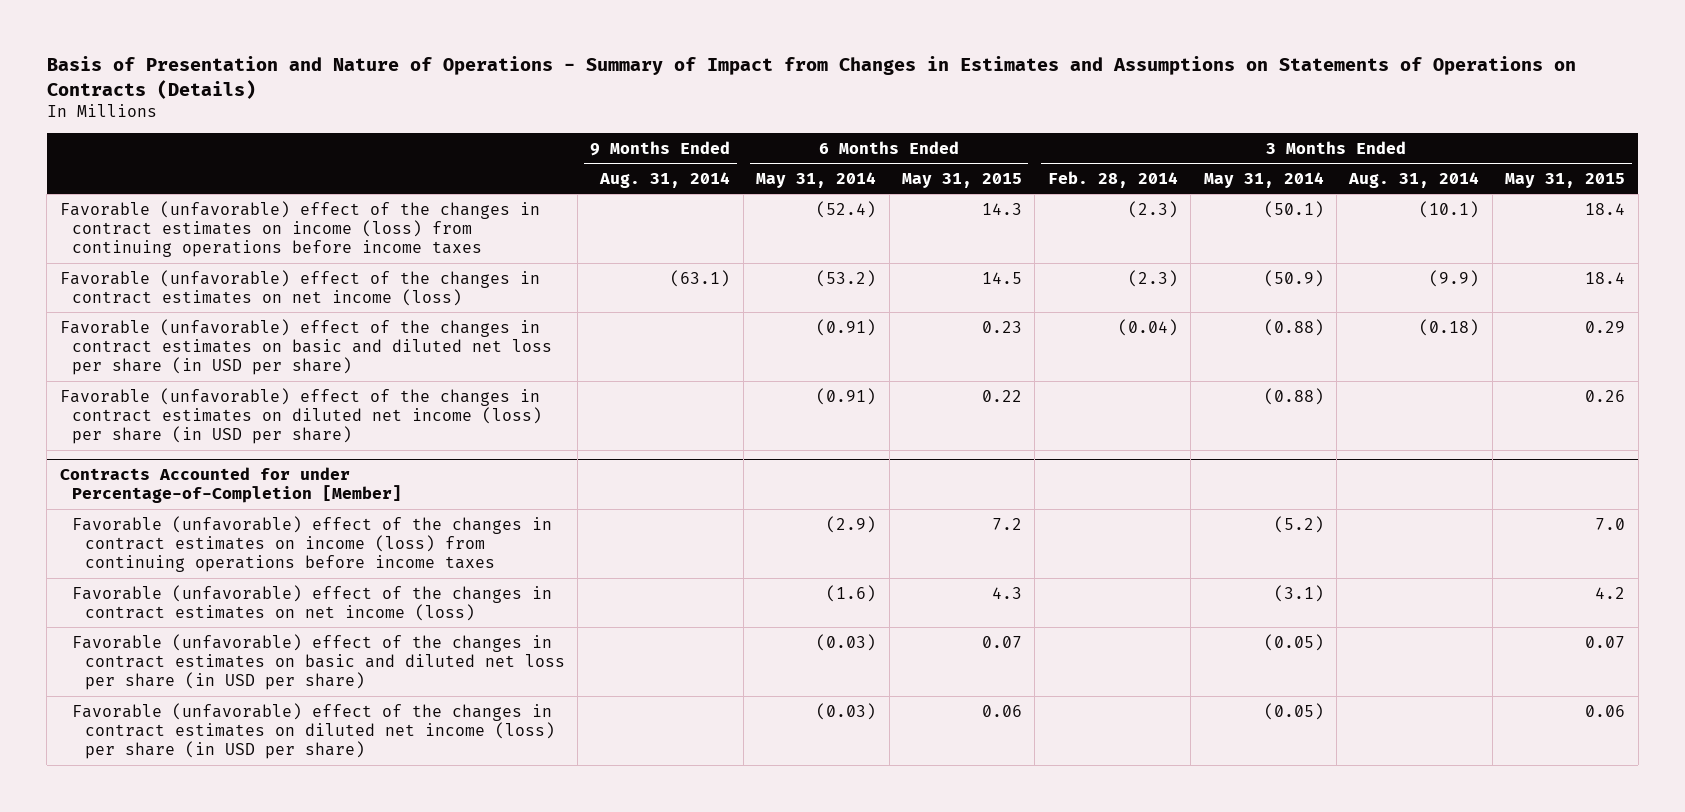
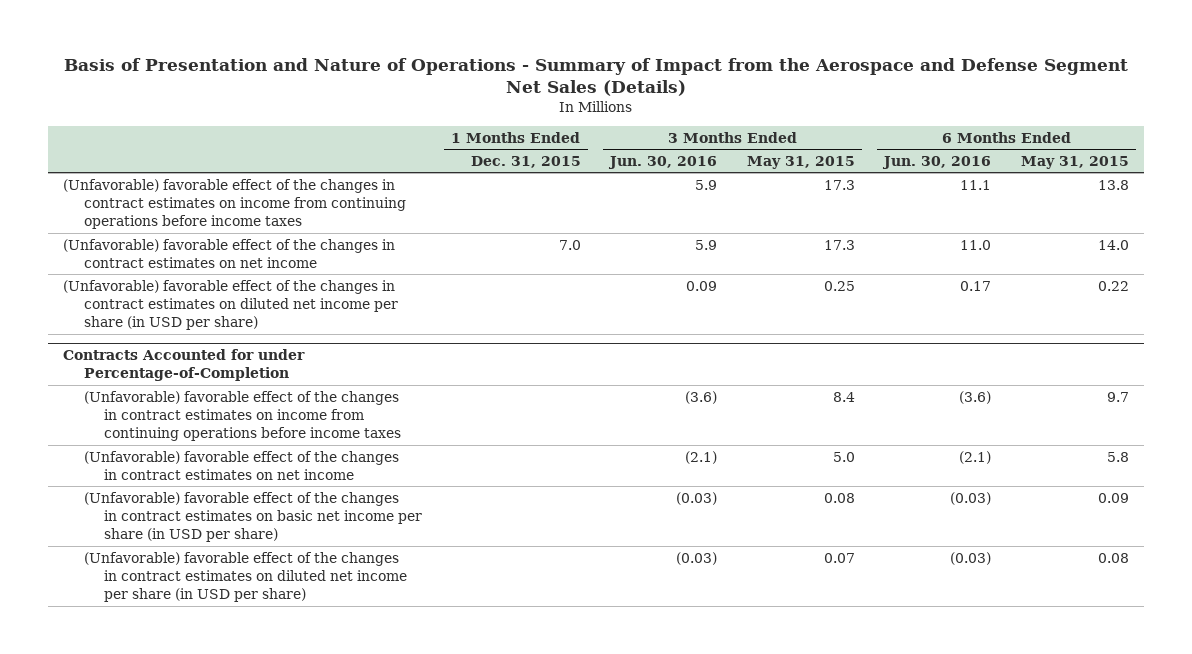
- Basis of Presentation and Nature of Operations - Summary of Impact from Changes in Estimates and Assumptions on Statements of Operations on Contracts (Details)
+ Basis of Presentation and Nature of Operations - Summary of Impact from the Aerospace and Defense Segment Net Sales (Details)
- | 9 Months Ended Aug. 31, 2014 | 6 Months Ended May 31, 2014 | 6 Months Ended May 31, 2015 | 3 Months Ended Feb. 28, 2014 | 3 Months Ended May 31, 2014 | 3 Months Ended Aug. 31, 2014 | 3 Months Ended May 31, 2015
+ | 1 Months Ended Dec. 31, 2015 | 3 Months Ended Jun. 30, 2016 | 3 Months Ended May 31, 2015 | 6 Months Ended Jun. 30, 2016 | 6 Months Ended May 31, 2015
- Favorable (unfavorable) effect of the changes in contract estimates on income (loss) from continuing operations before income taxes | | (52.4) | 14.3 | (2.3) | (50.1) | (10.1) | 18.4
- Favorable (unfavorable) effect of the changes in contract estimates on net income (loss) | (63.1) | (53.2) | 14.5 | (2.3) | (50.9) | (9.9) | 18.4
- Favorable (unfavorable) effect of the changes in contract estimates on basic and diluted net loss per share (in USD per share) | | (0.91) | 0.23 | (0.04) | (0.88) | (0.18) | 0.29
- Favorable (unfavorable) effect of the changes in contract estimates on diluted net income (loss) per share (in USD per share) | | (0.91) | 0.22 | | (0.88) | | 0.26
- Contracts Accounted for under Percentage-of-Completion [Member]
- Favorable (unfavorable) effect of the changes in contract estimates on income (loss) from continuing operations before income taxes | | (2.9) | 7.2 | | (5.2) | | 7.0
- Favorable (unfavorable) effect of the changes in contract estimates on net income (loss) | | (1.6) | 4.3 | | (3.1) | | 4.2
- Favorable (unfavorable) effect of the changes in contract estimates on basic and diluted net loss per share (in USD per share) | | (0.03) | 0.07 | | (0.05) | | 0.07
- Favorable (unfavorable) effect of the changes in contract estimates on diluted net income (loss) per share (in USD per share) | | (0.03) | 0.06 | | (0.05) | | 0.06
+ (Unfavorable) favorable effect of the changes in contract estimates on income from continuing operations before income taxes | | 5.9 | 17.3 | 11.1 | 13.8
+ (Unfavorable) favorable effect of the changes in contract estimates on net income | 7.0 | 5.9 | 17.3 | 11.0 | 14.0
+ (Unfavorable) favorable effect of the changes in contract estimates on diluted net income per share (in USD per share) | | 0.09 | 0.25 | 0.17 | 0.22
+ Contracts Accounted for under Percentage-of-Completion
+ (Unfavorable) favorable effect of the changes in contract estimates on income from continuing operations before income taxes | | (3.6) | 8.4 | (3.6) | 9.7
+ (Unfavorable) favorable effect of the changes in contract estimates on net income | | (2.1) | 5.0 | (2.1) | 5.8
+ (Unfavorable) favorable effect of the changes in contract estimates on basic net income per share (in USD per share) | | (0.03) | 0.08 | (0.03) | 0.09
+ (Unfavorable) favorable effect of the changes in contract estimates on diluted net income per share (in USD per share) | | (0.03) | 0.07 | (0.03) | 0.08

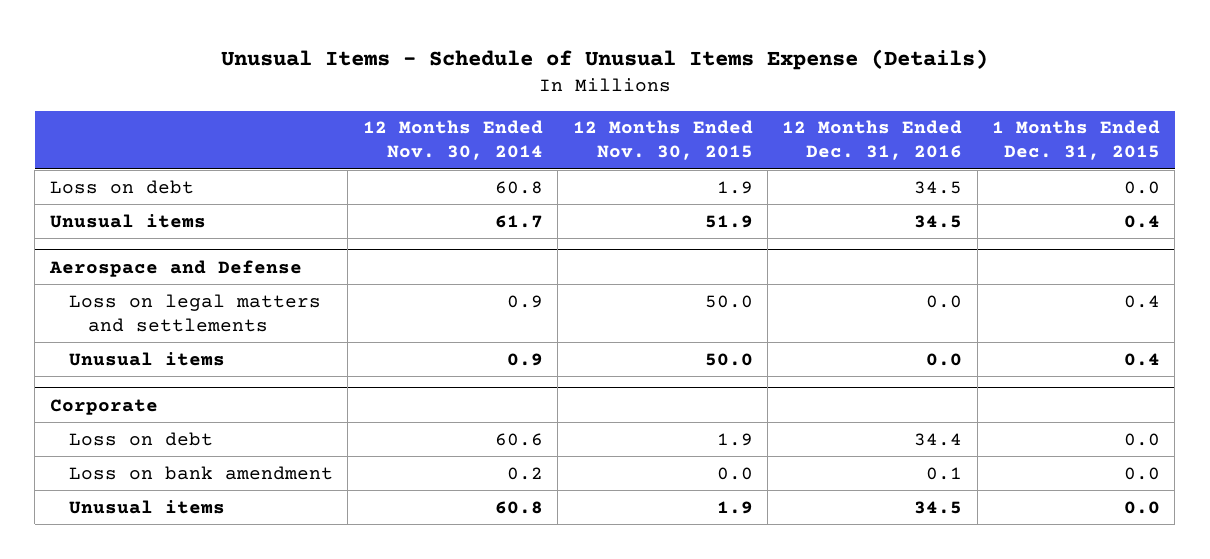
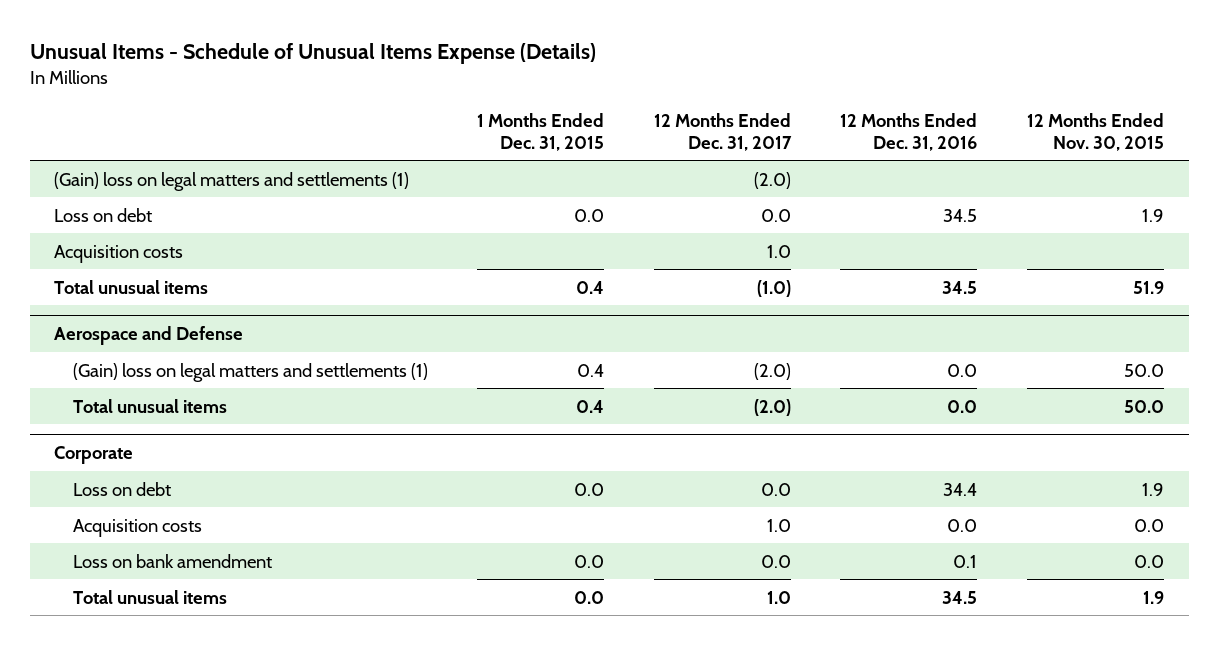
- | 12 Months Ended Nov. 30, 2014 | 12 Months Ended Nov. 30, 2015 | 12 Months Ended Dec. 31, 2016 | 1 Months Ended Dec. 31, 2015
+ | 1 Months Ended Dec. 31, 2015 | 12 Months Ended Dec. 31, 2017 | 12 Months Ended Dec. 31, 2016 | 12 Months Ended Nov. 30, 2015
+ (Gain) loss on legal matters and settlements (1) | | (2.0) | |
- Unusual items | 61.7 | 51.9 | 34.5 | 0.4
+ Acquisition costs | | 1.0 | |
+ Total unusual items | 0.4 | (1.0) | 34.5 | 51.9
@ Aerospace and Defense
- Loss on legal matters and settlements | 0.9 | 50.0 | 0.0 | 0.4
- Unusual items | 0.9 | 50.0 | 0.0 | 0.4
+ (Gain) loss on legal matters and settlements (1) | 0.4 | (2.0) | 0.0 | 50.0
+ Total unusual items | 0.4 | (2.0) | 0.0 | 50.0
@ Corporate
+ Acquisition costs | | 1.0 | 0.0 | 0.0
- Unusual items | 60.8 | 1.9 | 34.5 | 0.0
+ Total unusual items | 0.0 | 1.0 | 34.5 | 1.9

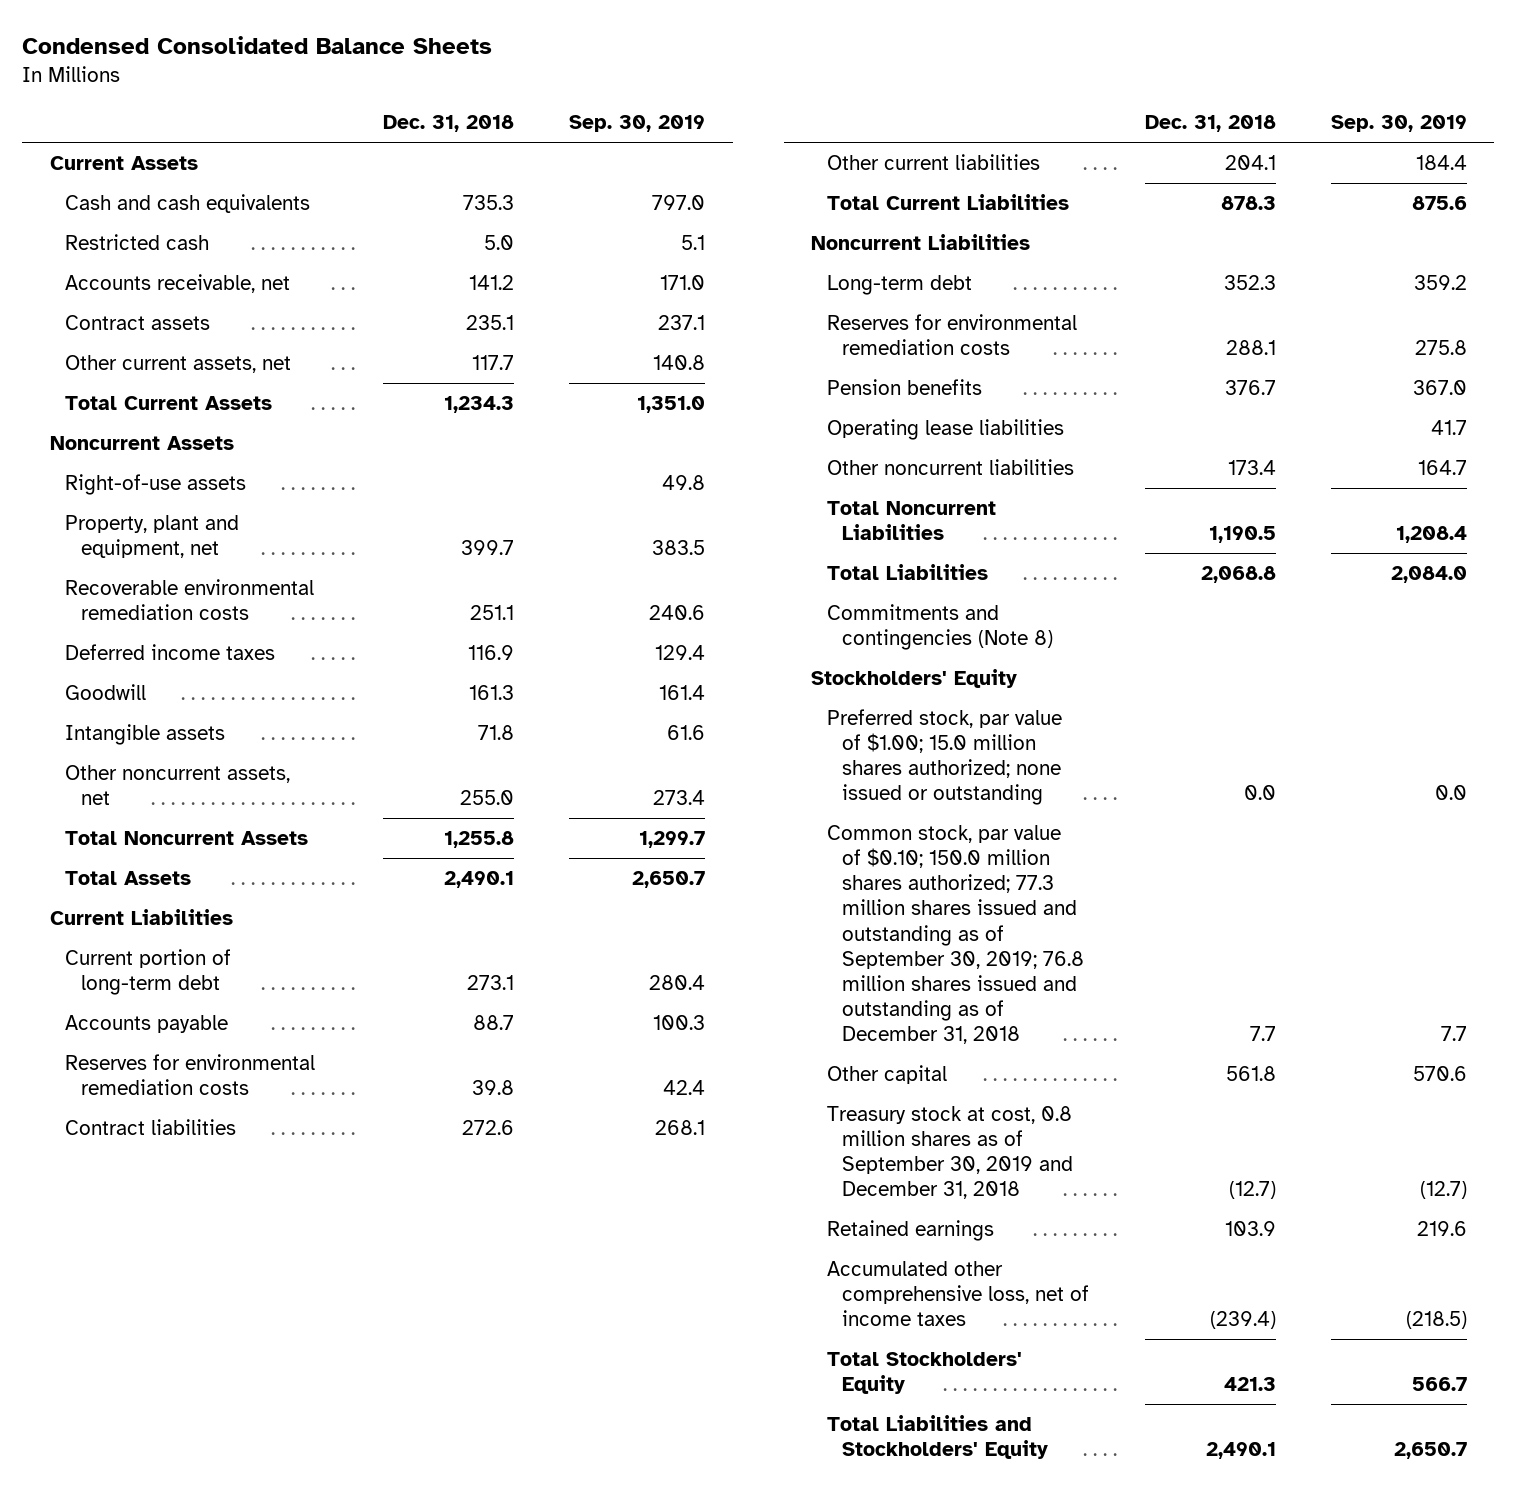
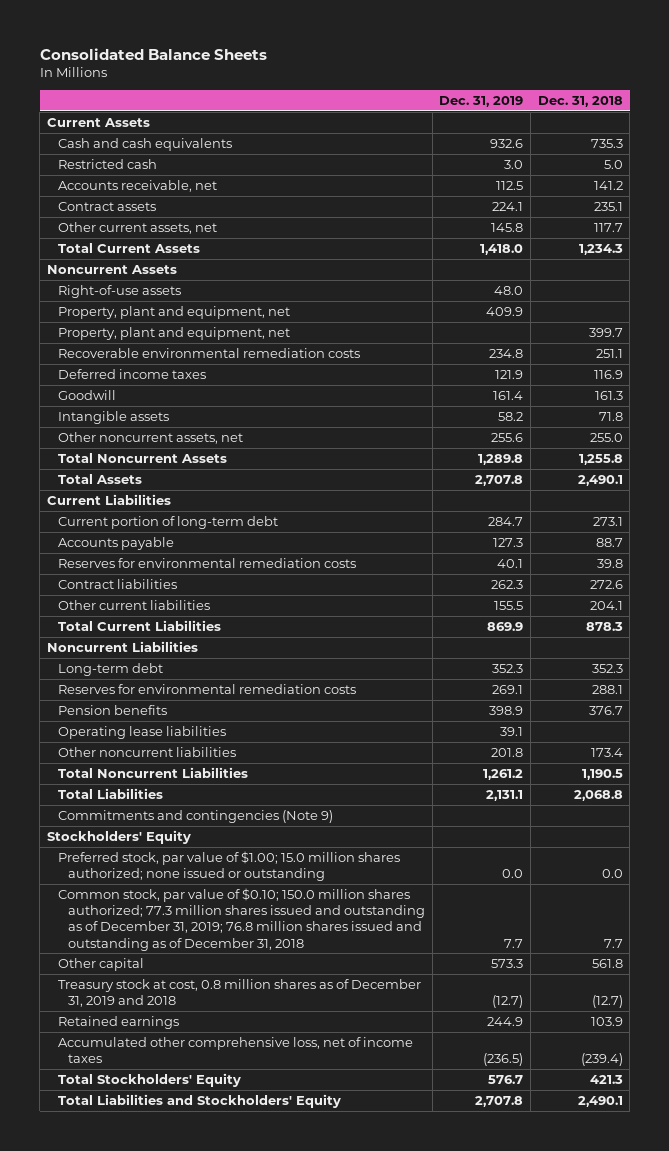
- Condensed Consolidated Balance Sheets
+ Consolidated Balance Sheets
- | Dec. 31, 2018 | Sep. 30, 2019
+ | Dec. 31, 2019 | Dec. 31, 2018
+ Property, plant and equipment, net | 409.9 |
- Commitments and contingencies (Note 8)
+ Commitments and contingencies (Note 9)
- Common stock, par value of $0.10; 150.0 million shares authorized; 77.3 million shares issued and outstanding as of September 30, 2019; 76.8 million shares issued and outstanding as of December 31, 2018 | 7.7 | 7.7
+ Common stock, par value of $0.10; 150.0 million shares authorized; 77.3 million shares issued and outstanding as of December 31, 2019; 76.8 million shares issued and outstanding as of December 31, 2018 | 7.7 | 7.7
- Treasury stock at cost, 0.8 million shares as of September 30, 2019 and December 31, 2018 | (12.7) | (12.7)
+ Treasury stock at cost, 0.8 million shares as of December 31, 2019 and 2018 | (12.7) | (12.7)

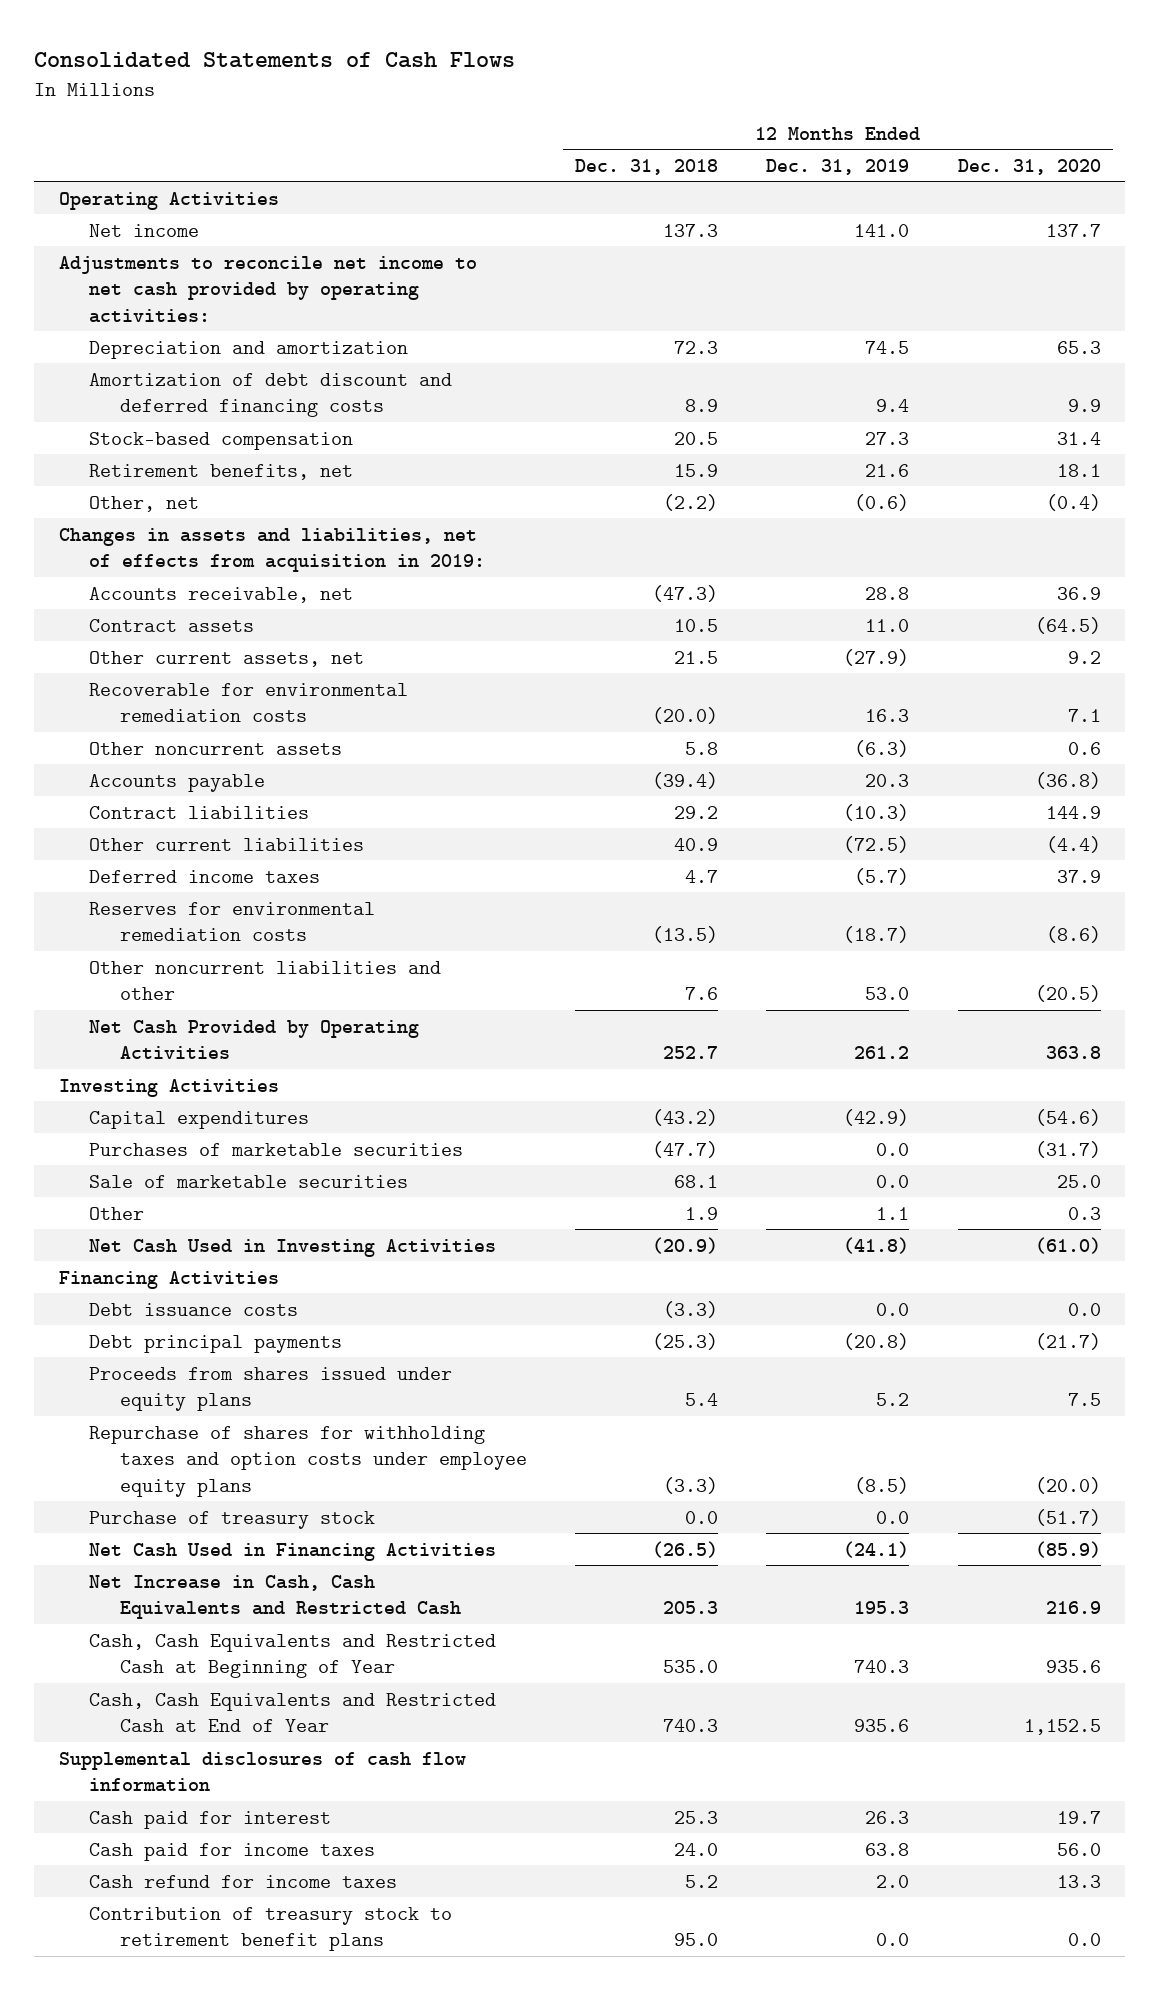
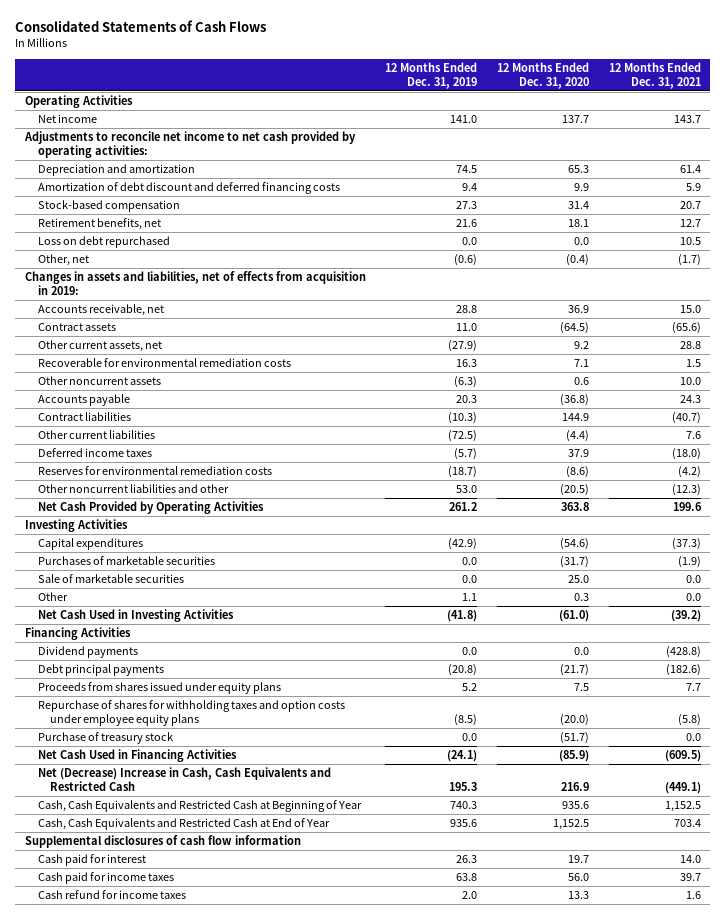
- | 12 Months Ended Dec. 31, 2018 | 12 Months Ended Dec. 31, 2019 | 12 Months Ended Dec. 31, 2020
+ | 12 Months Ended Dec. 31, 2019 | 12 Months Ended Dec. 31, 2020 | 12 Months Ended Dec. 31, 2021
+ Loss on debt repurchased | 0.0 | 0.0 | 10.5
- Debt issuance costs | (3.3) | 0.0 | 0.0
+ Dividend payments | 0.0 | 0.0 | (428.8)
- Net Increase in Cash, Cash Equivalents and Restricted Cash | 205.3 | 195.3 | 216.9
+ Net (Decrease) Increase in Cash, Cash Equivalents and Restricted Cash | 195.3 | 216.9 | (449.1)
- Contribution of treasury stock to retirement benefit plans | 95.0 | 0.0 | 0.0

